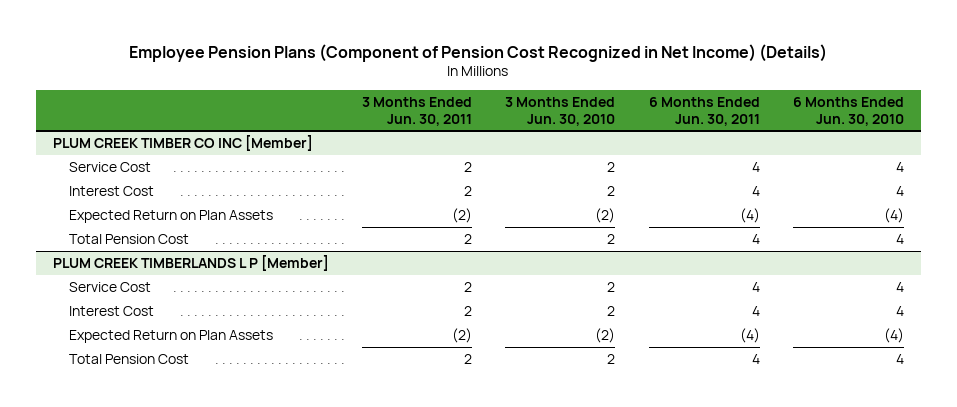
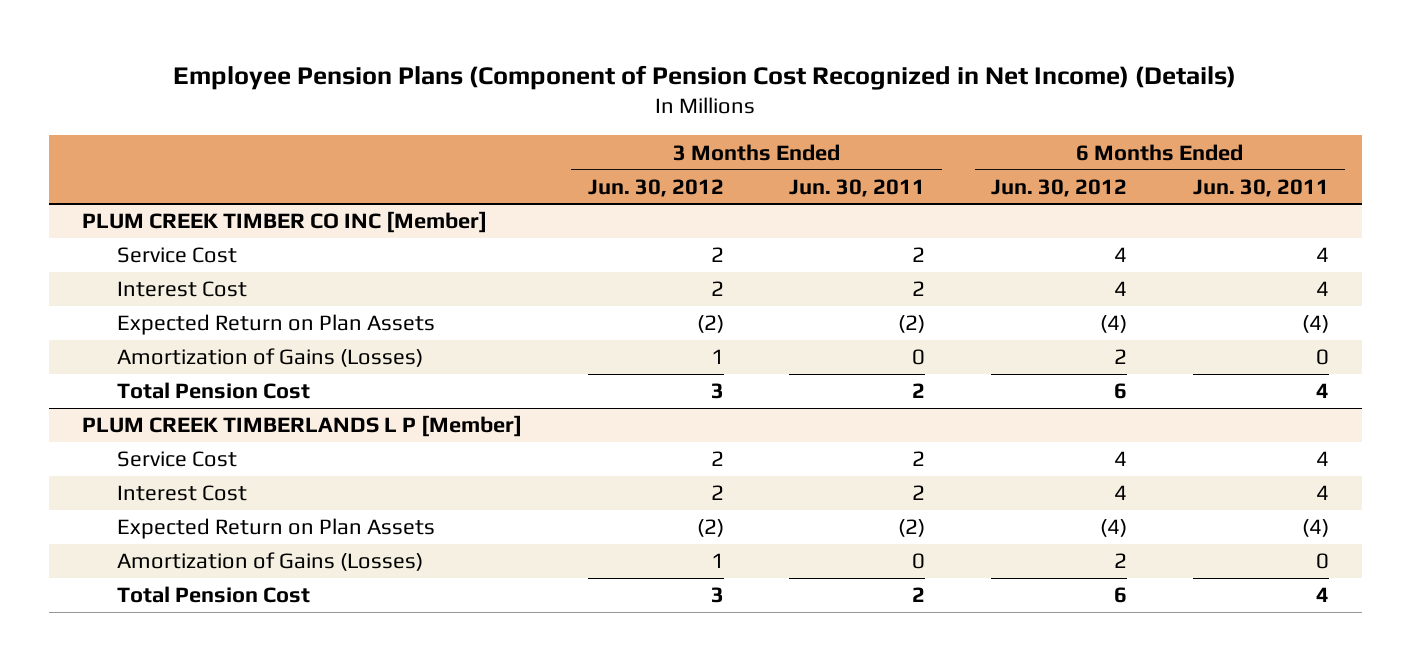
- | 3 Months Ended Jun. 30, 2011 | 3 Months Ended Jun. 30, 2010 | 6 Months Ended Jun. 30, 2011 | 6 Months Ended Jun. 30, 2010
+ | 3 Months Ended Jun. 30, 2012 | 3 Months Ended Jun. 30, 2011 | 6 Months Ended Jun. 30, 2012 | 6 Months Ended Jun. 30, 2011
@ PLUM CREEK TIMBER CO INC [Member]
+ Amortization of Gains (Losses) | 1 | 0 | 2 | 0
@ PLUM CREEK TIMBERLANDS L P [Member]
+ Amortization of Gains (Losses) | 1 | 0 | 2 | 0

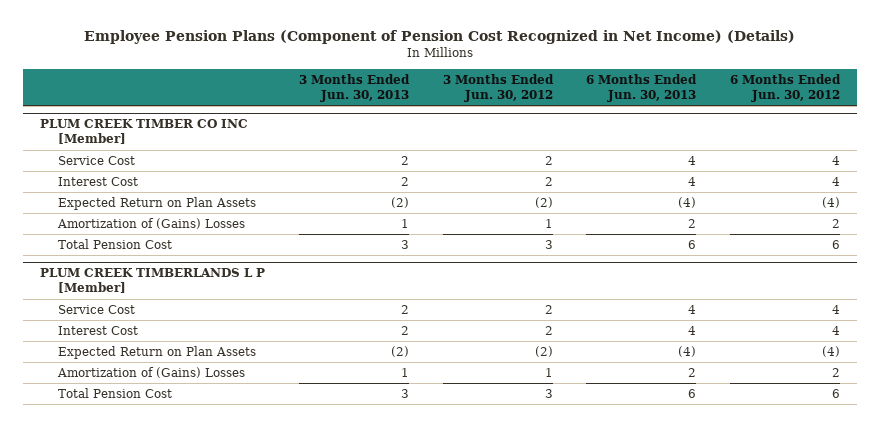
- | 3 Months Ended Jun. 30, 2012 | 3 Months Ended Jun. 30, 2011 | 6 Months Ended Jun. 30, 2012 | 6 Months Ended Jun. 30, 2011
+ | 3 Months Ended Jun. 30, 2013 | 3 Months Ended Jun. 30, 2012 | 6 Months Ended Jun. 30, 2013 | 6 Months Ended Jun. 30, 2012
@ PLUM CREEK TIMBER CO INC [Member]
- Amortization of Gains (Losses) | 1 | 0 | 2 | 0
+ Amortization of (Gains) Losses | 1 | 1 | 2 | 2
@ PLUM CREEK TIMBERLANDS L P [Member]
- Amortization of Gains (Losses) | 1 | 0 | 2 | 0
+ Amortization of (Gains) Losses | 1 | 1 | 2 | 2

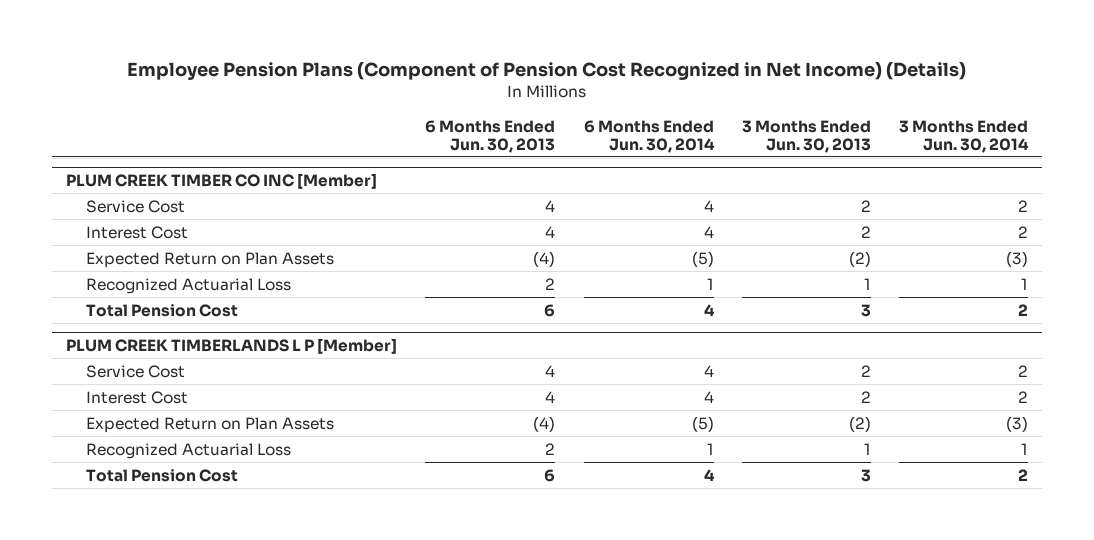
- | 3 Months Ended Jun. 30, 2013 | 3 Months Ended Jun. 30, 2012 | 6 Months Ended Jun. 30, 2013 | 6 Months Ended Jun. 30, 2012
+ | 6 Months Ended Jun. 30, 2013 | 6 Months Ended Jun. 30, 2014 | 3 Months Ended Jun. 30, 2013 | 3 Months Ended Jun. 30, 2014
@ PLUM CREEK TIMBER CO INC [Member]
- Amortization of (Gains) Losses | 1 | 1 | 2 | 2
+ Recognized Actuarial Loss | 2 | 1 | 1 | 1
@ PLUM CREEK TIMBERLANDS L P [Member]
- Amortization of (Gains) Losses | 1 | 1 | 2 | 2
+ Recognized Actuarial Loss | 2 | 1 | 1 | 1

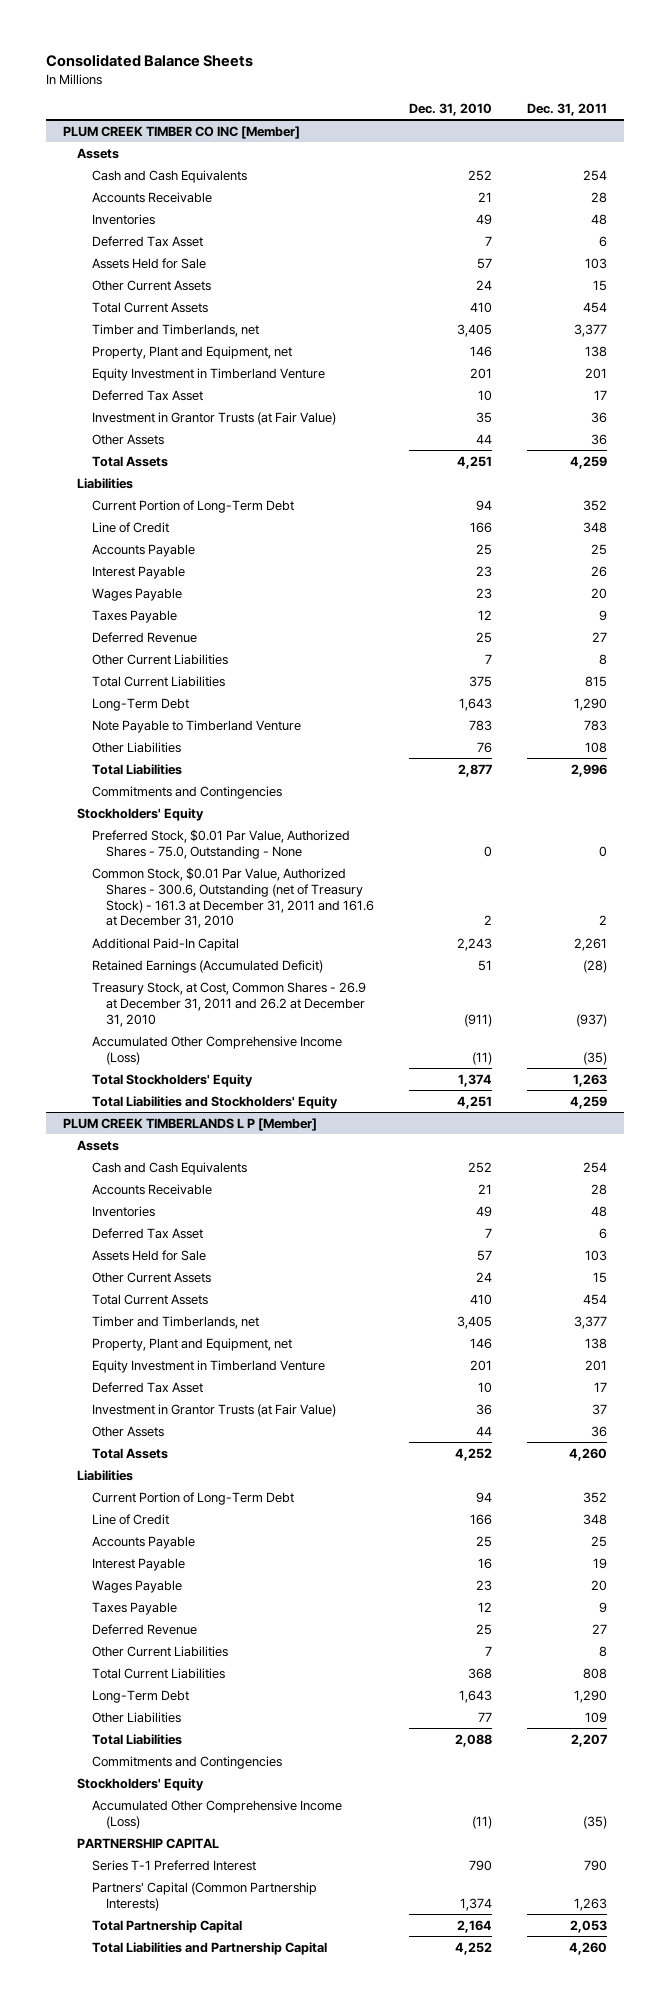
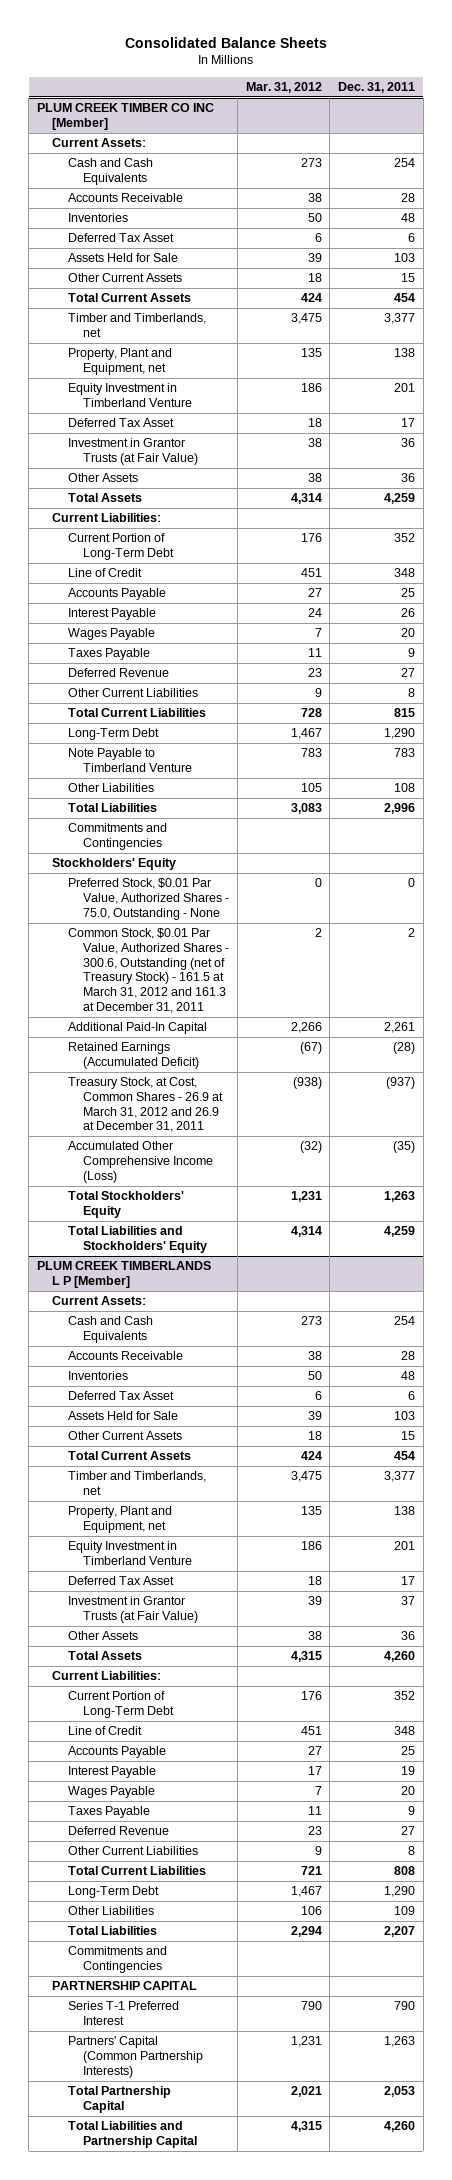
- | Dec. 31, 2010 | Dec. 31, 2011
+ | Mar. 31, 2012 | Dec. 31, 2011
@ PLUM CREEK TIMBER CO INC [Member]
- Assets
+ Current Assets:
- Liabilities
+ Current Liabilities:
- Common Stock, $0.01 Par Value, Authorized Shares - 300.6, Outstanding (net of Treasury Stock) - 161.3 at December 31, 2011 and 161.6 at December 31, 2010 | 2 | 2
+ Common Stock, $0.01 Par Value, Authorized Shares - 300.6, Outstanding (net of Treasury Stock) - 161.5 at March 31, 2012 and 161.3 at December 31, 2011 | 2 | 2
- Treasury Stock, at Cost, Common Shares - 26.9 at December 31, 2011 and 26.2 at December 31, 2010 | (911) | (937)
+ Treasury Stock, at Cost, Common Shares - 26.9 at March 31, 2012 and 26.9 at December 31, 2011 | (938) | (937)
@ PLUM CREEK TIMBERLANDS L P [Member]
- Assets
+ Current Assets:
- Liabilities
+ Current Liabilities:
- Stockholders' Equity
- Accumulated Other Comprehensive Income (Loss) | (11) | (35)

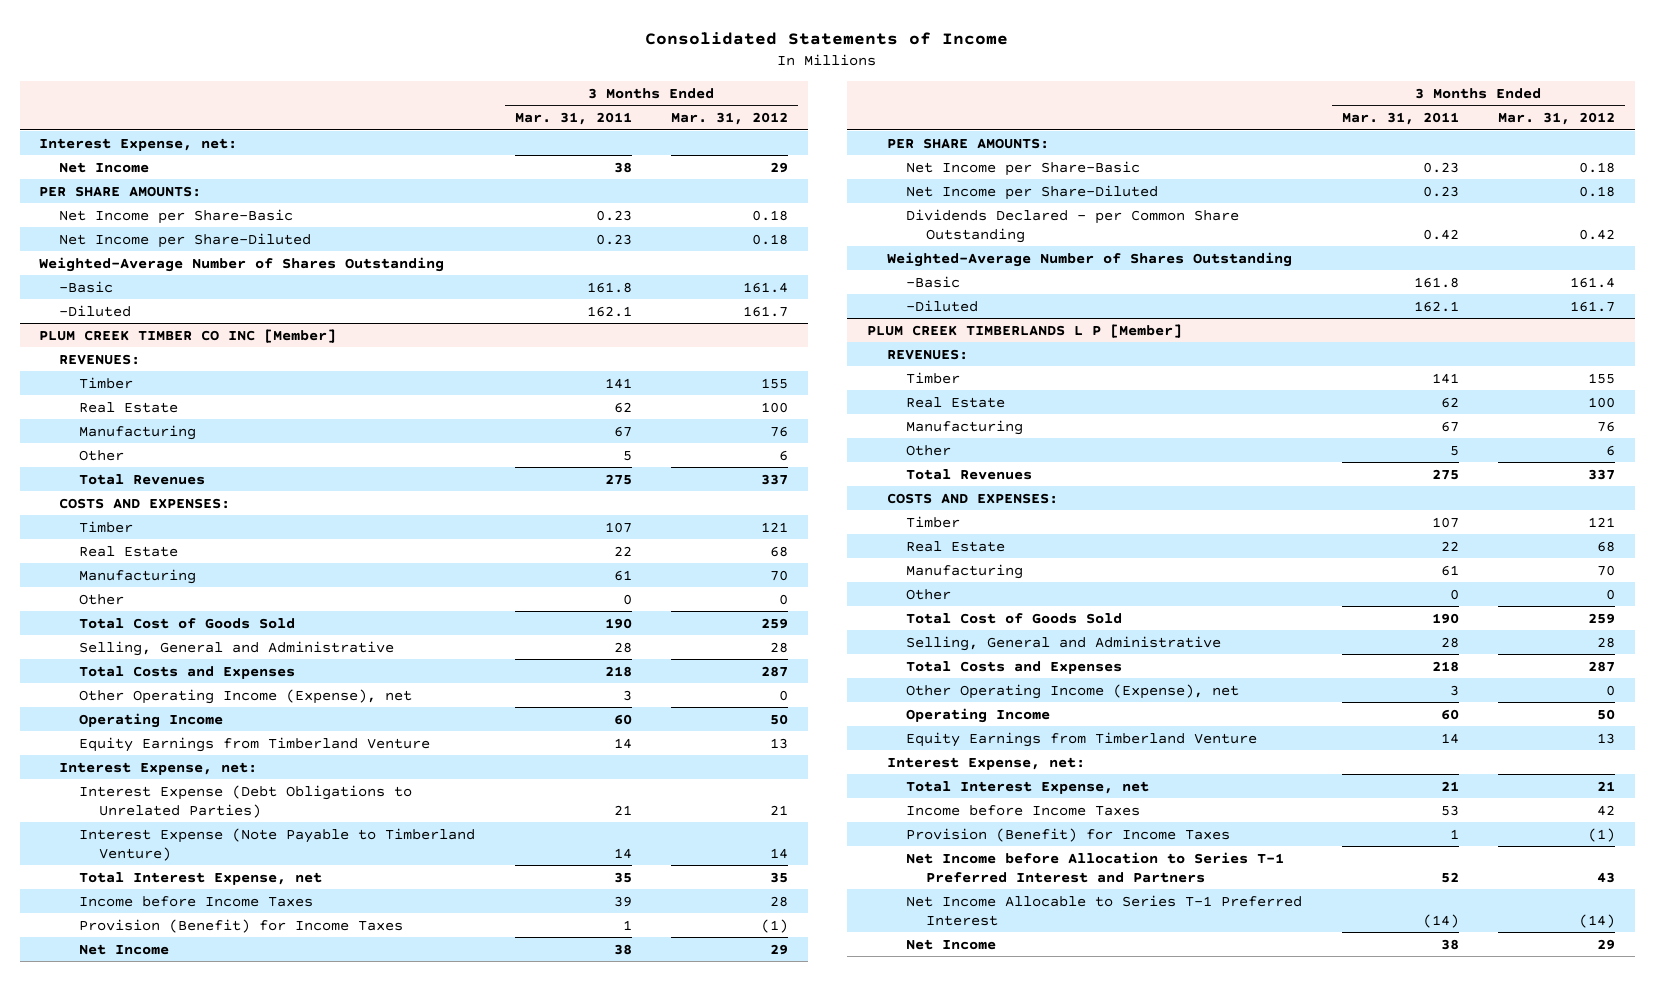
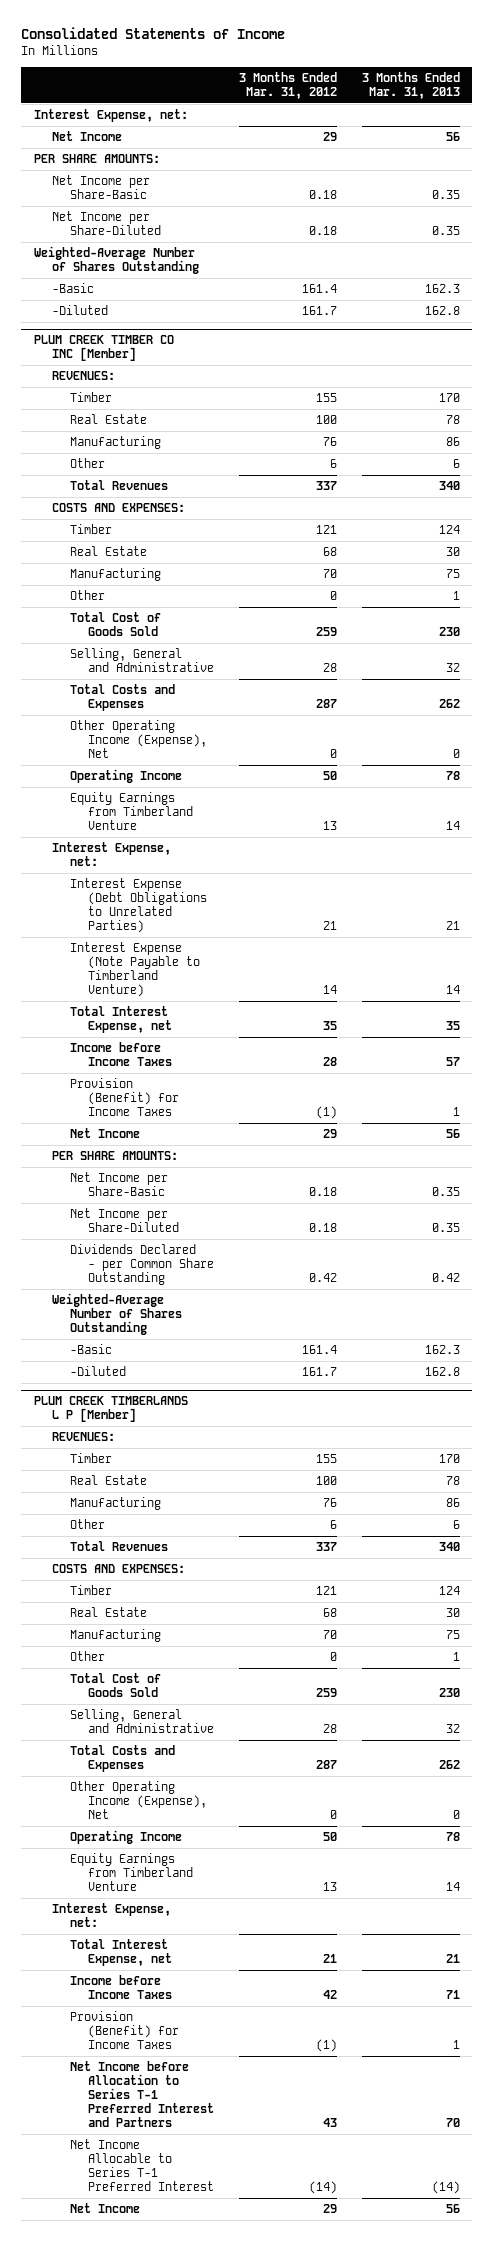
- | 3 Months Ended Mar. 31, 2011 | 3 Months Ended Mar. 31, 2012
+ | 3 Months Ended Mar. 31, 2012 | 3 Months Ended Mar. 31, 2013
@ PLUM CREEK TIMBER CO INC [Member]
- Other Operating Income (Expense), net | 3 | 0
+ Other Operating Income (Expense), Net | 0 | 0
@ PLUM CREEK TIMBERLANDS L P [Member]
- Other Operating Income (Expense), net | 3 | 0
+ Other Operating Income (Expense), Net | 0 | 0

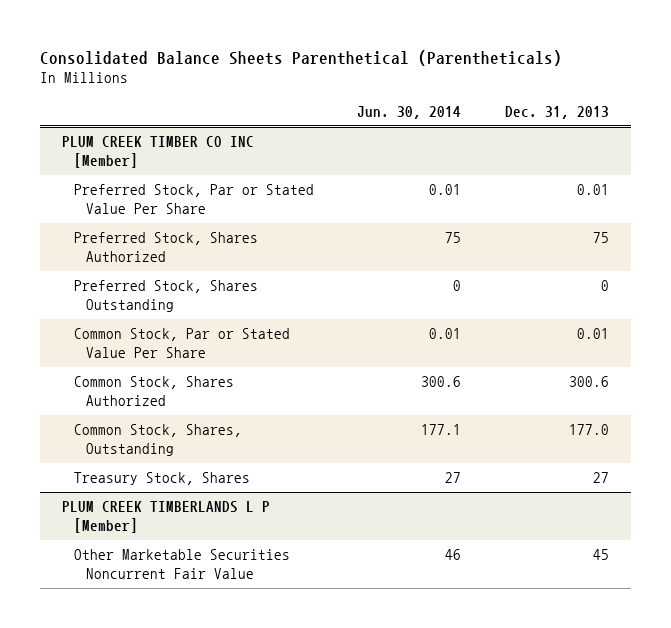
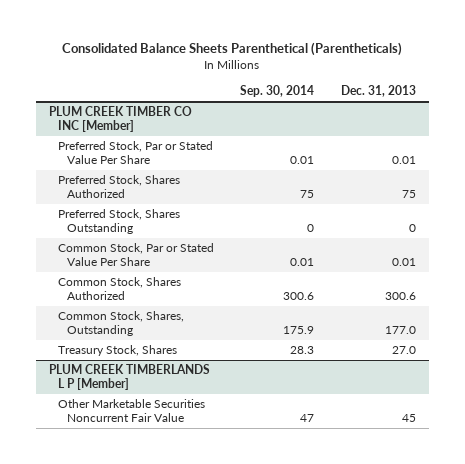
- | Jun. 30, 2014 | Dec. 31, 2013
+ | Sep. 30, 2014 | Dec. 31, 2013
@ PLUM CREEK TIMBER CO INC [Member]
- Treasury Stock, Shares | 27 | 27
+ Treasury Stock, Shares | 28.3 | 27.0

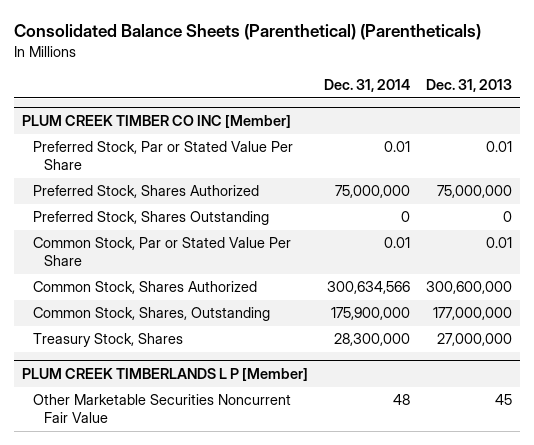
- Consolidated Balance Sheets Parenthetical (Parentheticals)
+ Consolidated Balance Sheets (Parenthetical) (Parentheticals)
- | Sep. 30, 2014 | Dec. 31, 2013
+ | Dec. 31, 2014 | Dec. 31, 2013
@ PLUM CREEK TIMBER CO INC [Member]
- Preferred Stock, Shares Authorized | 75 | 75
+ Preferred Stock, Shares Authorized | 75,000,000 | 75,000,000
- Common Stock, Shares Authorized | 300.6 | 300.6
- Common Stock, Shares, Outstanding | 175.9 | 177.0
- Treasury Stock, Shares | 28.3 | 27.0
+ Common Stock, Shares Authorized | 300,634,566 | 300,600,000
+ Common Stock, Shares, Outstanding | 175,900,000 | 177,000,000
+ Treasury Stock, Shares | 28,300,000 | 27,000,000

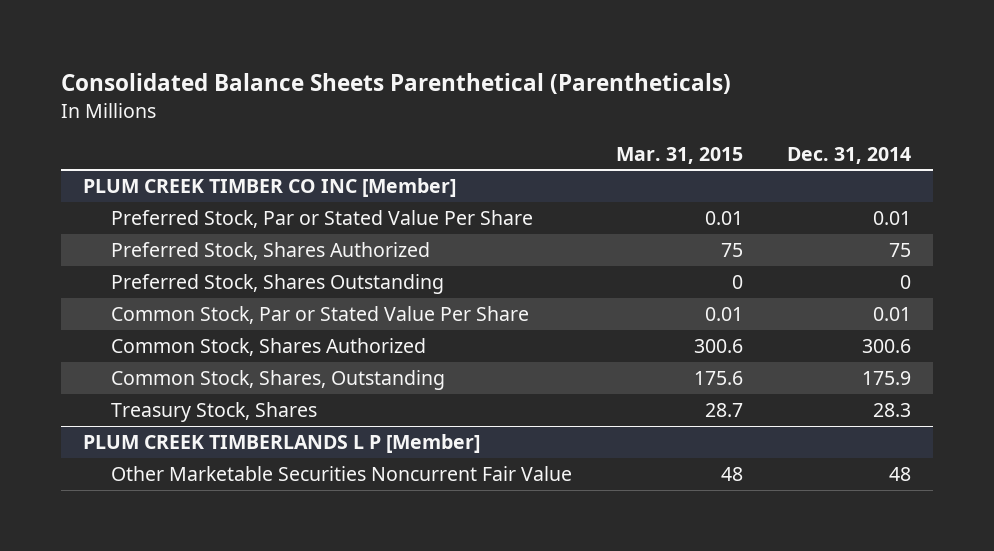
- Consolidated Balance Sheets (Parenthetical) (Parentheticals)
+ Consolidated Balance Sheets Parenthetical (Parentheticals)
- | Dec. 31, 2014 | Dec. 31, 2013
+ | Mar. 31, 2015 | Dec. 31, 2014
@ PLUM CREEK TIMBER CO INC [Member]
- Preferred Stock, Shares Authorized | 75,000,000 | 75,000,000
+ Preferred Stock, Shares Authorized | 75 | 75
- Common Stock, Shares Authorized | 300,634,566 | 300,600,000
- Common Stock, Shares, Outstanding | 175,900,000 | 177,000,000
- Treasury Stock, Shares | 28,300,000 | 27,000,000
+ Common Stock, Shares Authorized | 300.6 | 300.6
+ Common Stock, Shares, Outstanding | 175.6 | 175.9
+ Treasury Stock, Shares | 28.7 | 28.3

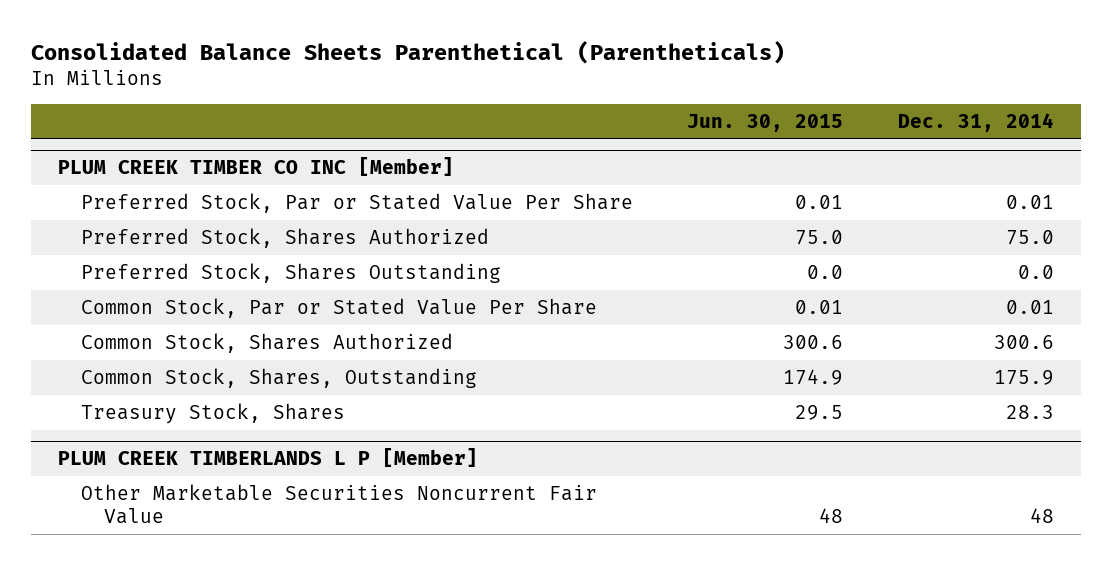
- | Mar. 31, 2015 | Dec. 31, 2014
+ | Jun. 30, 2015 | Dec. 31, 2014
@ PLUM CREEK TIMBER CO INC [Member]
- Preferred Stock, Shares Authorized | 75 | 75
- Preferred Stock, Shares Outstanding | 0 | 0
+ Preferred Stock, Shares Authorized | 75.0 | 75.0
+ Preferred Stock, Shares Outstanding | 0.0 | 0.0

